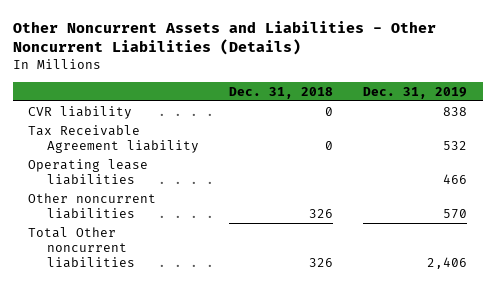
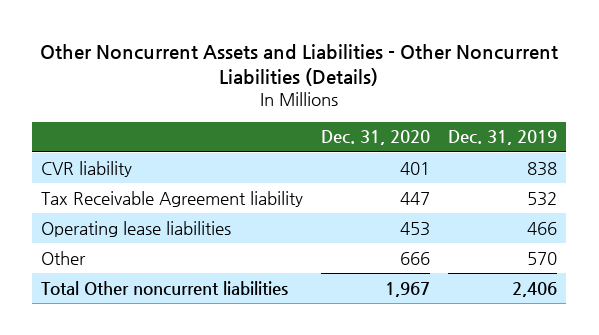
- | Dec. 31, 2018 | Dec. 31, 2019
+ | Dec. 31, 2020 | Dec. 31, 2019
- Other noncurrent liabilities | 326 | 570
+ Other | 666 | 570

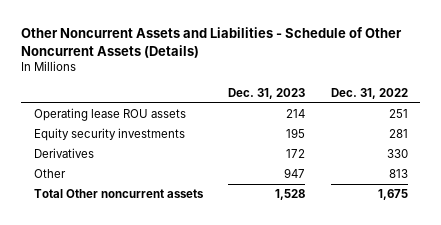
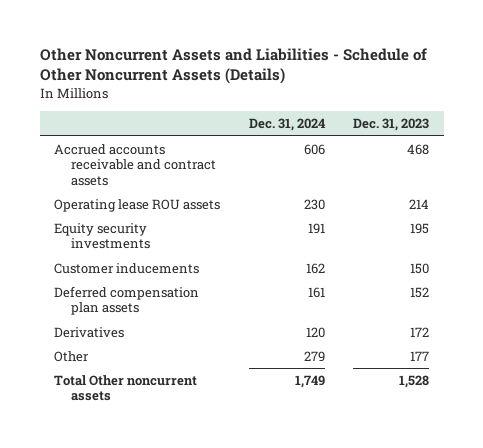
- | Dec. 31, 2023 | Dec. 31, 2022
+ | Dec. 31, 2024 | Dec. 31, 2023
+ Accrued accounts receivable and contract assets | 606 | 468
+ Customer inducements | 162 | 150
+ Deferred compensation plan assets | 161 | 152
- Other | 947 | 813
+ Other | 279 | 177

